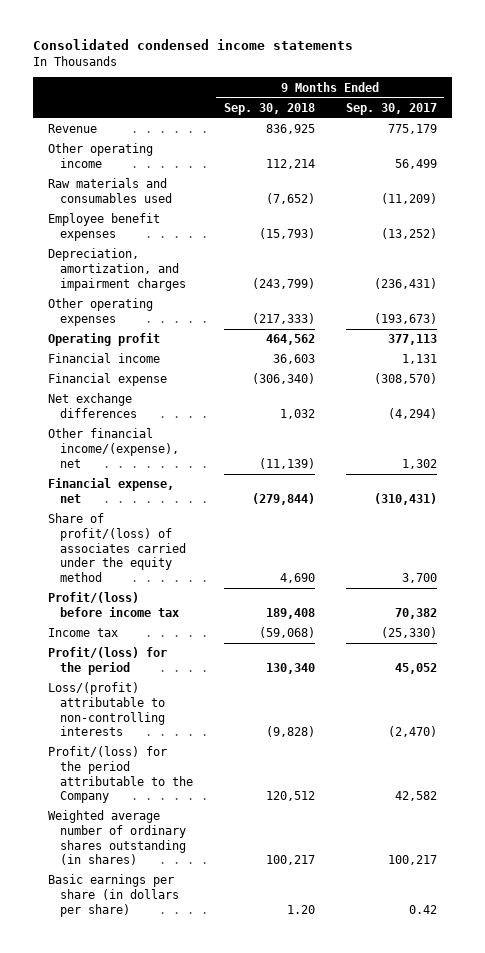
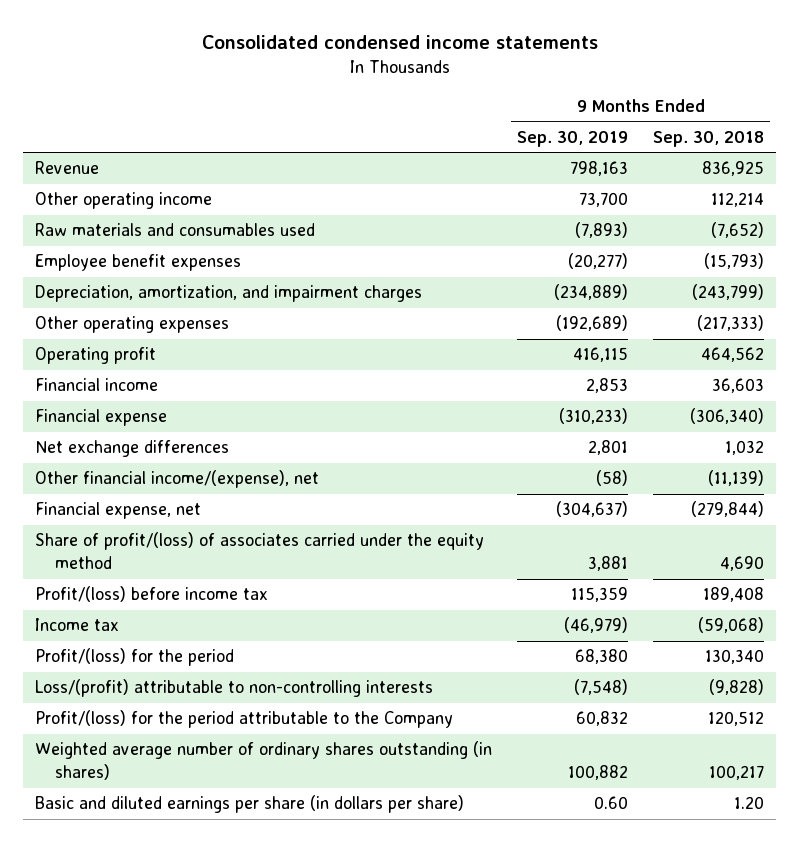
- | 9 Months Ended Sep. 30, 2018 | 9 Months Ended Sep. 30, 2017
+ | 9 Months Ended Sep. 30, 2019 | 9 Months Ended Sep. 30, 2018
- Basic earnings per share (in dollars per share) | 1.20 | 0.42
+ Basic and diluted earnings per share (in dollars per share) | 0.60 | 1.20

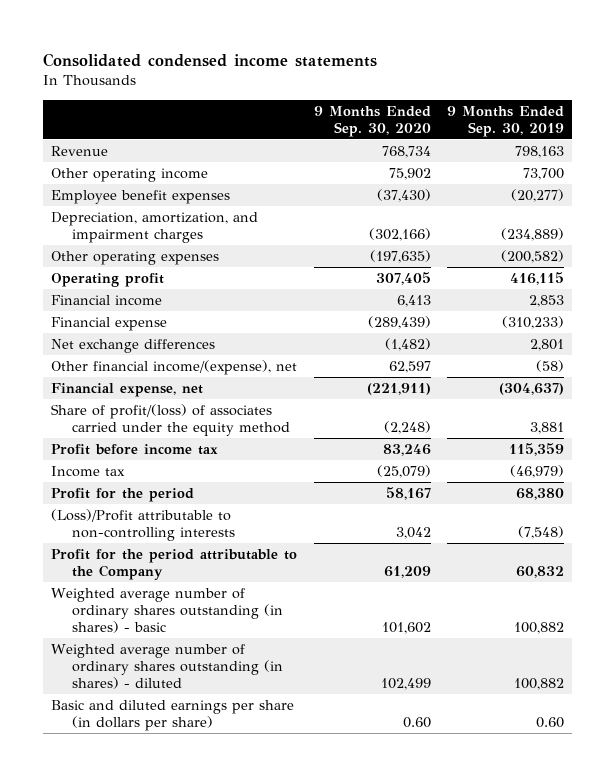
- | 9 Months Ended Sep. 30, 2019 | 9 Months Ended Sep. 30, 2018
+ | 9 Months Ended Sep. 30, 2020 | 9 Months Ended Sep. 30, 2019
- Raw materials and consumables used | (7,893) | (7,652)
- Other operating expenses | (192,689) | (217,333)
+ Other operating expenses | (197,635) | (200,582)
- Profit/(loss) before income tax | 115,359 | 189,408
+ Profit before income tax | 83,246 | 115,359
- Profit/(loss) for the period | 68,380 | 130,340
- Loss/(profit) attributable to non-controlling interests | (7,548) | (9,828)
- Profit/(loss) for the period attributable to the Company | 60,832 | 120,512
- Weighted average number of ordinary shares outstanding (in shares) | 100,882 | 100,217
+ Profit for the period | 58,167 | 68,380
+ (Loss)/Profit attributable to non-controlling interests | 3,042 | (7,548)
+ Profit for the period attributable to the Company | 61,209 | 60,832
+ Weighted average number of ordinary shares outstanding (in shares) - basic | 101,602 | 100,882
+ Weighted average number of ordinary shares outstanding (in shares) - diluted | 102,499 | 100,882

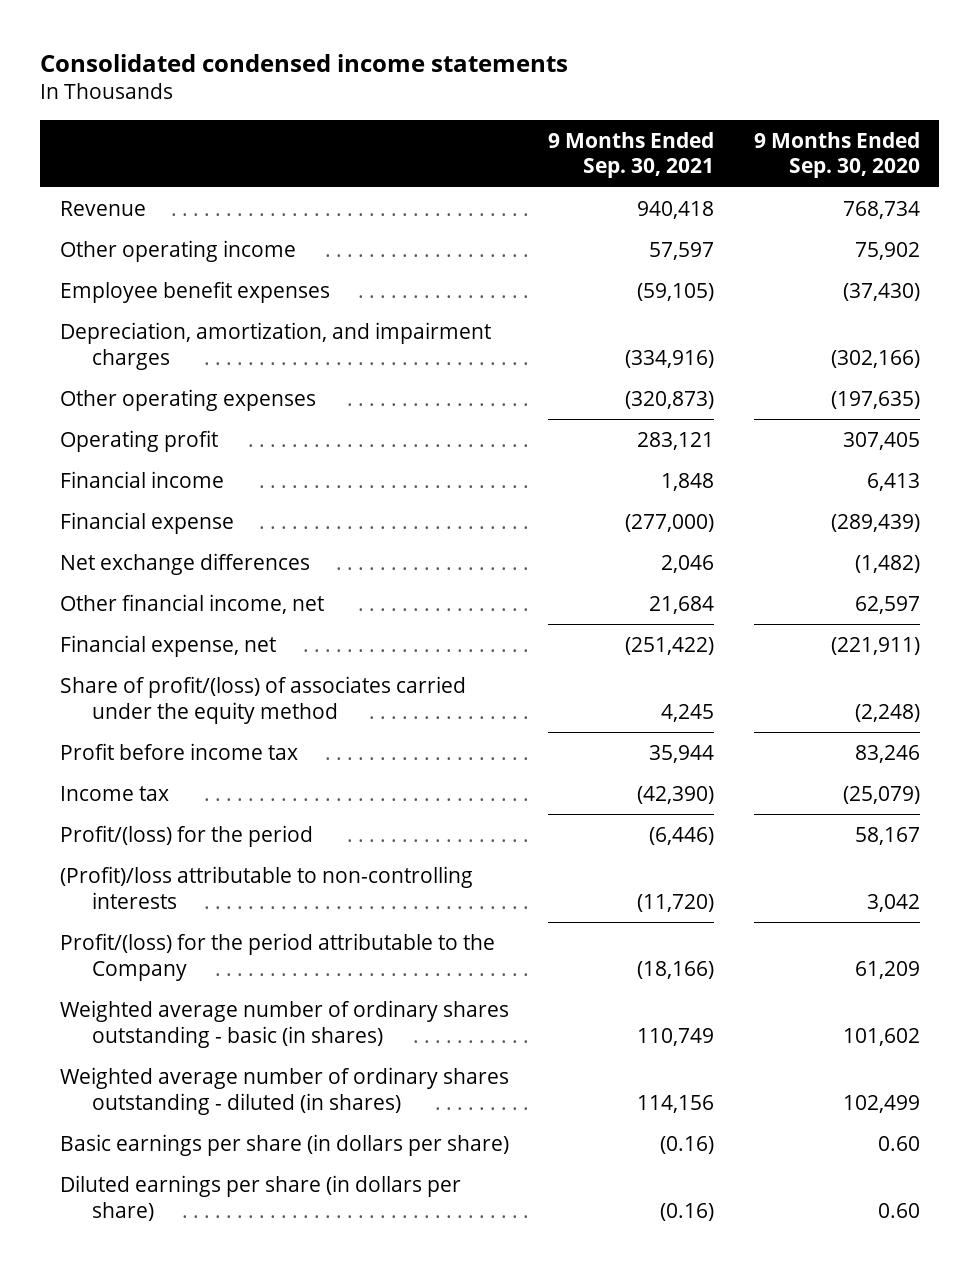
- | 9 Months Ended Sep. 30, 2020 | 9 Months Ended Sep. 30, 2019
+ | 9 Months Ended Sep. 30, 2021 | 9 Months Ended Sep. 30, 2020
- Other financial income/(expense), net | 62,597 | (58)
+ Other financial income, net | 21,684 | 62,597
- Profit for the period | 58,167 | 68,380
- (Loss)/Profit attributable to non-controlling interests | 3,042 | (7,548)
- Profit for the period attributable to the Company | 61,209 | 60,832
- Weighted average number of ordinary shares outstanding (in shares) - basic | 101,602 | 100,882
- Weighted average number of ordinary shares outstanding (in shares) - diluted | 102,499 | 100,882
- Basic and diluted earnings per share (in dollars per share) | 0.60 | 0.60
+ Profit/(loss) for the period | (6,446) | 58,167
+ (Profit)/loss attributable to non-controlling interests | (11,720) | 3,042
+ Profit/(loss) for the period attributable to the Company | (18,166) | 61,209
+ Weighted average number of ordinary shares outstanding - basic (in shares) | 110,749 | 101,602
+ Weighted average number of ordinary shares outstanding - diluted (in shares) | 114,156 | 102,499
+ Basic earnings per share (in dollars per share) | (0.16) | 0.60
+ Diluted earnings per share (in dollars per share) | (0.16) | 0.60

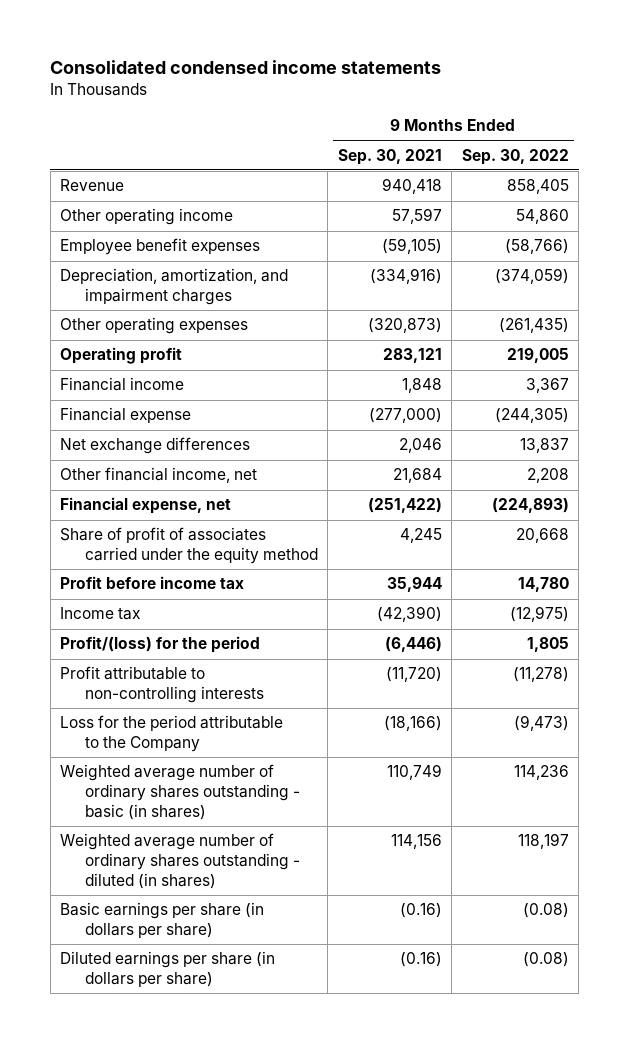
- | 9 Months Ended Sep. 30, 2021 | 9 Months Ended Sep. 30, 2020
+ | 9 Months Ended Sep. 30, 2021 | 9 Months Ended Sep. 30, 2022
- Share of profit/(loss) of associates carried under the equity method | 4,245 | (2,248)
+ Share of profit of associates carried under the equity method | 4,245 | 20,668
- (Profit)/loss attributable to non-controlling interests | (11,720) | 3,042
- Profit/(loss) for the period attributable to the Company | (18,166) | 61,209
+ Profit attributable to non-controlling interests | (11,720) | (11,278)
+ Loss for the period attributable to the Company | (18,166) | (9,473)

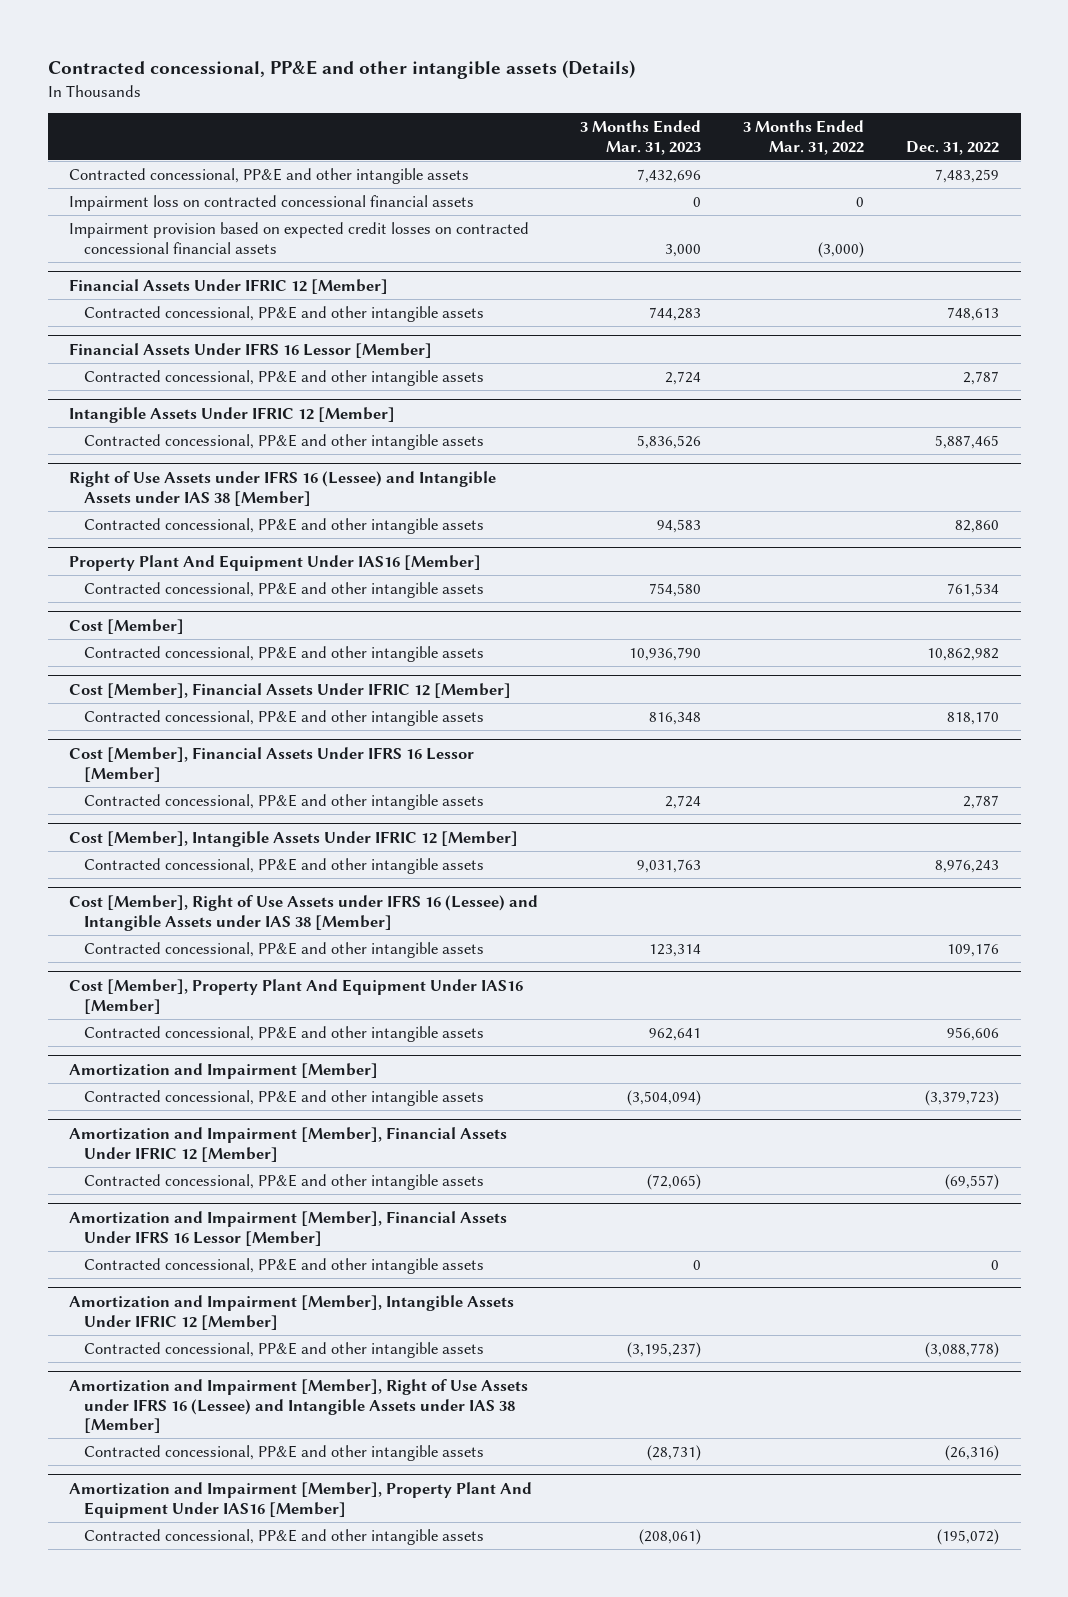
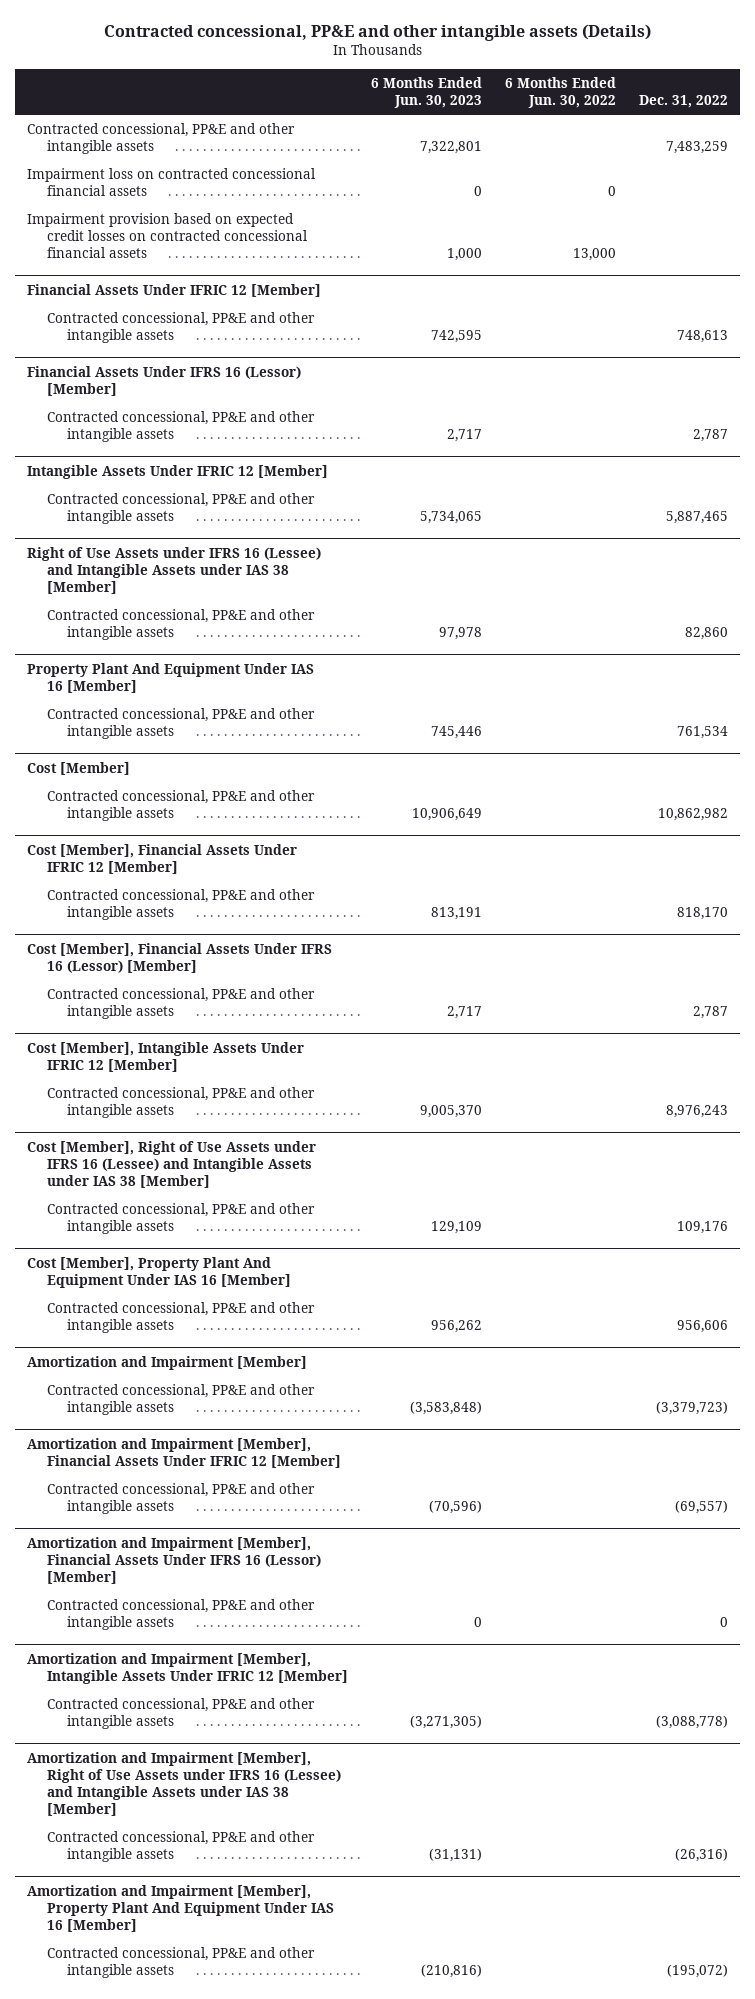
- | 3 Months Ended Mar. 31, 2023 | 3 Months Ended Mar. 31, 2022 | Dec. 31, 2022
+ | 6 Months Ended Jun. 30, 2023 | 6 Months Ended Jun. 30, 2022 | Dec. 31, 2022
- Financial Assets Under IFRS 16 Lessor [Member]
+ Financial Assets Under IFRS 16 (Lessor) [Member]
- Property Plant And Equipment Under IAS16 [Member]
+ Property Plant And Equipment Under IAS 16 [Member]
- Cost [Member], Financial Assets Under IFRS 16 Lessor [Member]
+ Cost [Member], Financial Assets Under IFRS 16 (Lessor) [Member]
- Cost [Member], Property Plant And Equipment Under IAS16 [Member]
+ Cost [Member], Property Plant And Equipment Under IAS 16 [Member]
- Amortization and Impairment [Member], Financial Assets Under IFRS 16 Lessor [Member]
+ Amortization and Impairment [Member], Financial Assets Under IFRS 16 (Lessor) [Member]
- Amortization and Impairment [Member], Property Plant And Equipment Under IAS16 [Member]
+ Amortization and Impairment [Member], Property Plant And Equipment Under IAS 16 [Member]

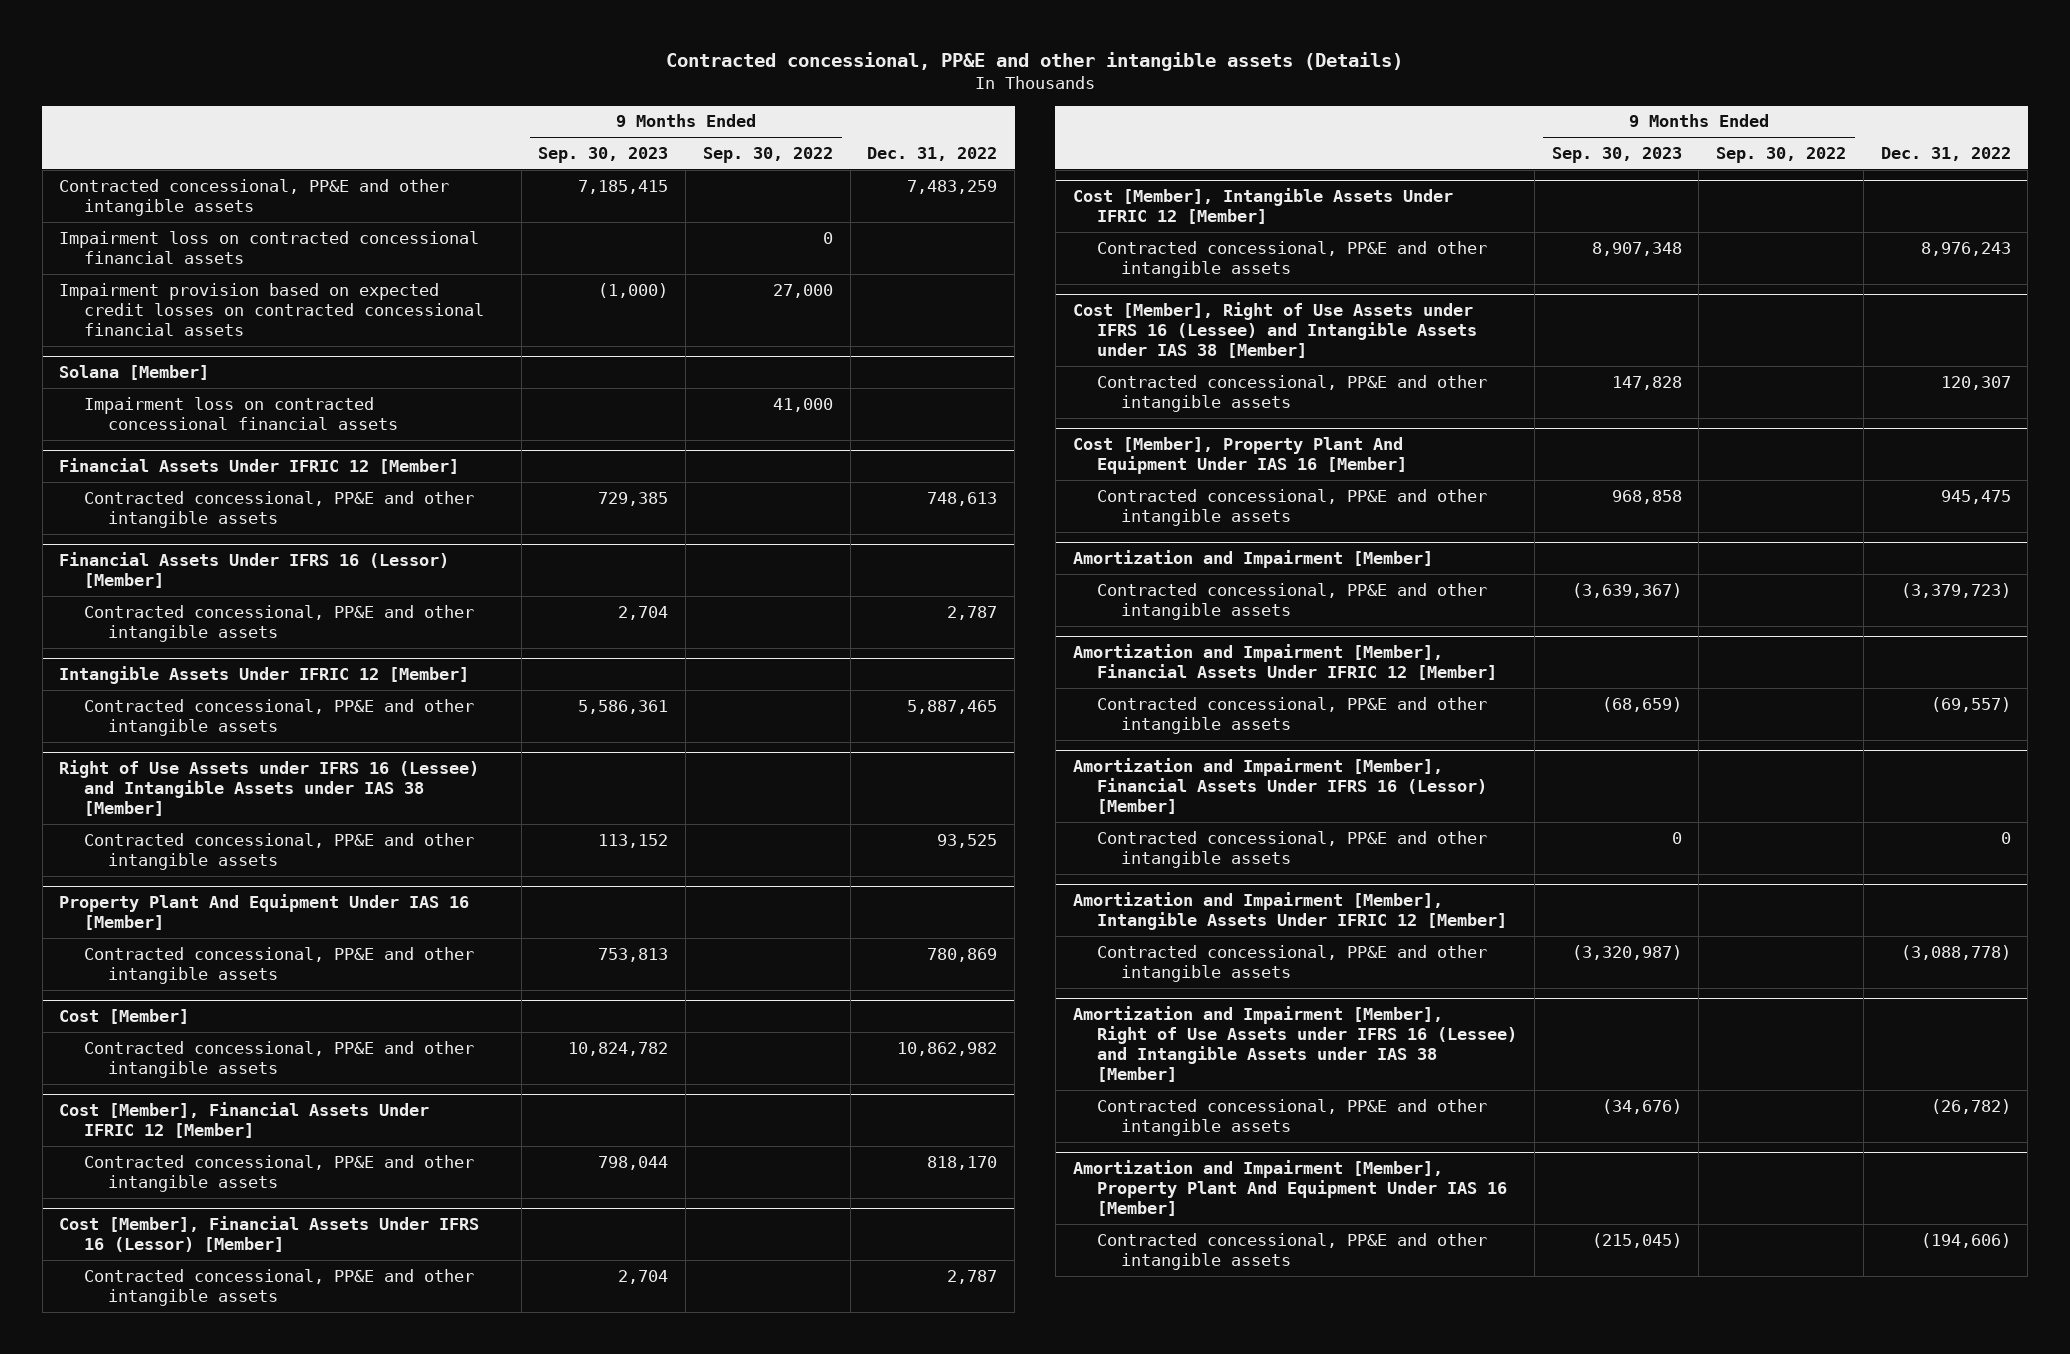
- | 6 Months Ended Jun. 30, 2023 | 6 Months Ended Jun. 30, 2022 | Dec. 31, 2022
+ | 9 Months Ended Sep. 30, 2023 | 9 Months Ended Sep. 30, 2022 | Dec. 31, 2022
+ Solana [Member]
+ Impairment loss on contracted concessional financial assets | | 41,000 |
@ Right of Use Assets under IFRS 16 (Lessee) and Intangible Assets under IAS 38 [Member]
- Contracted concessional, PP&E and other intangible assets | 97,978 | | 82,860
+ Contracted concessional, PP&E and other intangible assets | 113,152 | | 93,525
@ Property Plant And Equipment Under IAS 16 [Member]
- Contracted concessional, PP&E and other intangible assets | 745,446 | | 761,534
+ Contracted concessional, PP&E and other intangible assets | 753,813 | | 780,869
@ Cost [Member], Right of Use Assets under IFRS 16 (Lessee) and Intangible Assets under IAS 38 [Member]
- Contracted concessional, PP&E and other intangible assets | 129,109 | | 109,176
+ Contracted concessional, PP&E and other intangible assets | 147,828 | | 120,307
@ Cost [Member], Property Plant And Equipment Under IAS 16 [Member]
- Contracted concessional, PP&E and other intangible assets | 956,262 | | 956,606
+ Contracted concessional, PP&E and other intangible assets | 968,858 | | 945,475
@ Amortization and Impairment [Member], Right of Use Assets under IFRS 16 (Lessee) and Intangible Assets under IAS 38 [Member]
- Contracted concessional, PP&E and other intangible assets | (31,131) | | (26,316)
+ Contracted concessional, PP&E and other intangible assets | (34,676) | | (26,782)
@ Amortization and Impairment [Member], Property Plant And Equipment Under IAS 16 [Member]
- Contracted concessional, PP&E and other intangible assets | (210,816) | | (195,072)
+ Contracted concessional, PP&E and other intangible assets | (215,045) | | (194,606)

